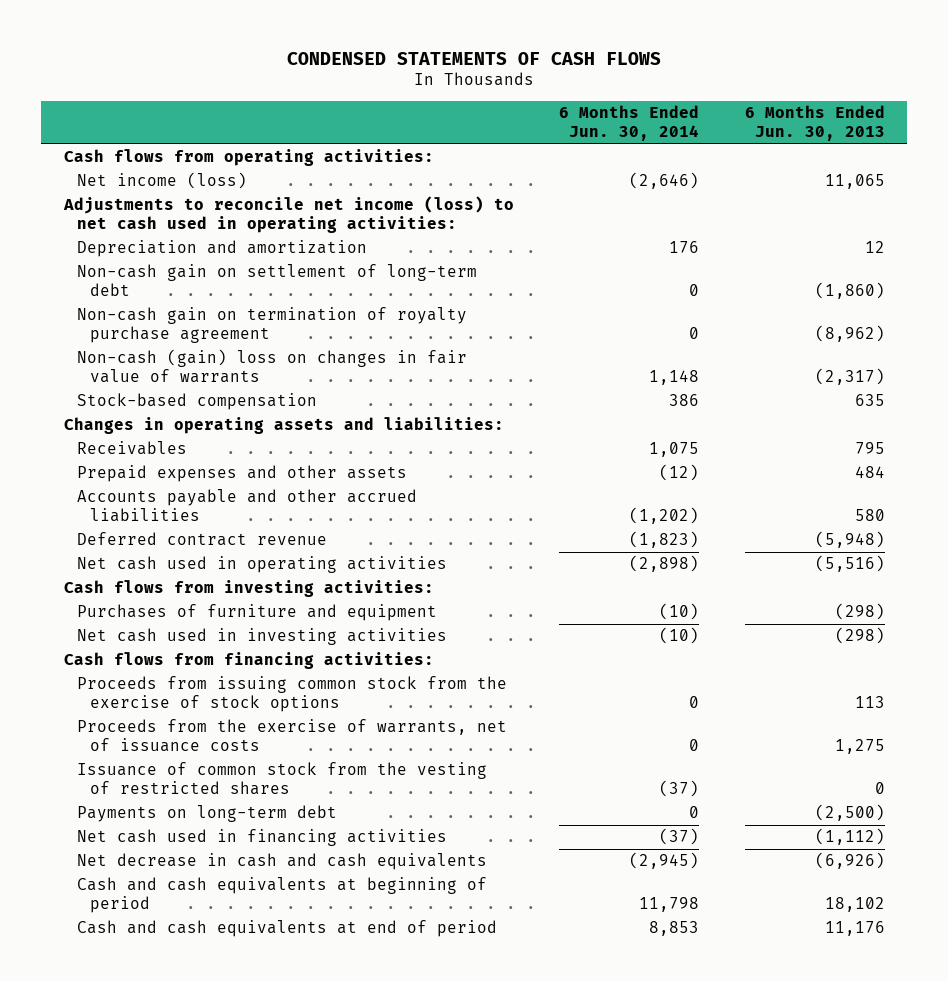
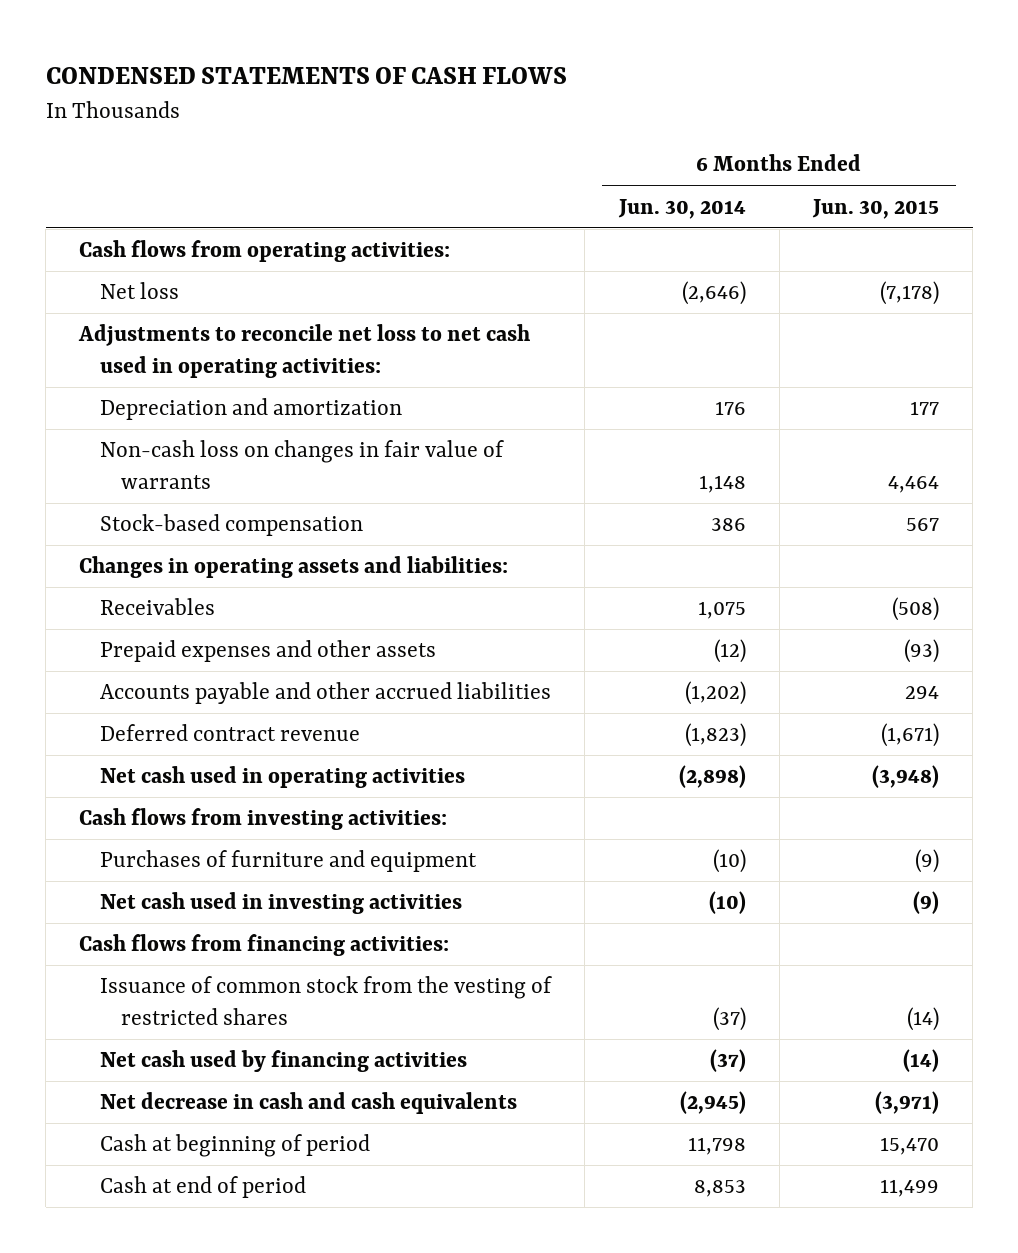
- | 6 Months Ended Jun. 30, 2014 | 6 Months Ended Jun. 30, 2013
+ | 6 Months Ended Jun. 30, 2014 | 6 Months Ended Jun. 30, 2015
- Net income (loss) | (2,646) | 11,065
- Adjustments to reconcile net income (loss) to net cash used in operating activities:
+ Net loss | (2,646) | (7,178)
+ Adjustments to reconcile net loss to net cash used in operating activities:
- Non-cash gain on settlement of long-term debt | 0 | (1,860)
- Non-cash gain on termination of royalty purchase agreement | 0 | (8,962)
- Non-cash (gain) loss on changes in fair value of warrants | 1,148 | (2,317)
+ Non-cash loss on changes in fair value of warrants | 1,148 | 4,464
- Proceeds from issuing common stock from the exercise of stock options | 0 | 113
- Proceeds from the exercise of warrants, net of issuance costs | 0 | 1,275
- Payments on long-term debt | 0 | (2,500)
- Net cash used in financing activities | (37) | (1,112)
+ Net cash used by financing activities | (37) | (14)
- Cash and cash equivalents at beginning of period | 11,798 | 18,102
- Cash and cash equivalents at end of period | 8,853 | 11,176
+ Cash at beginning of period | 11,798 | 15,470
+ Cash at end of period | 8,853 | 11,499

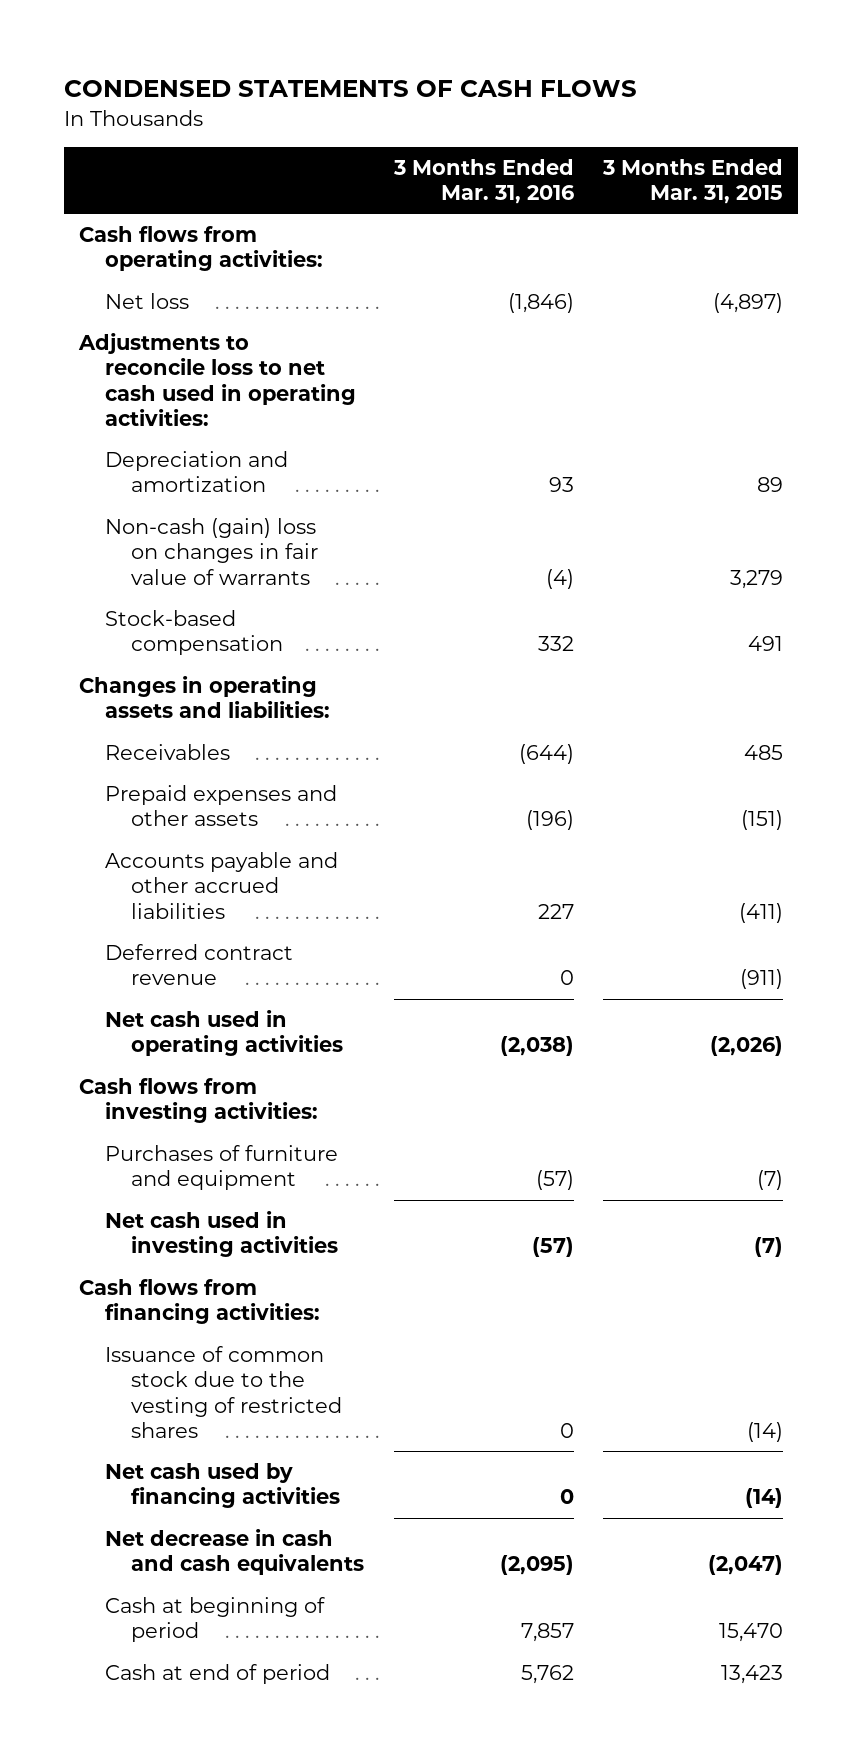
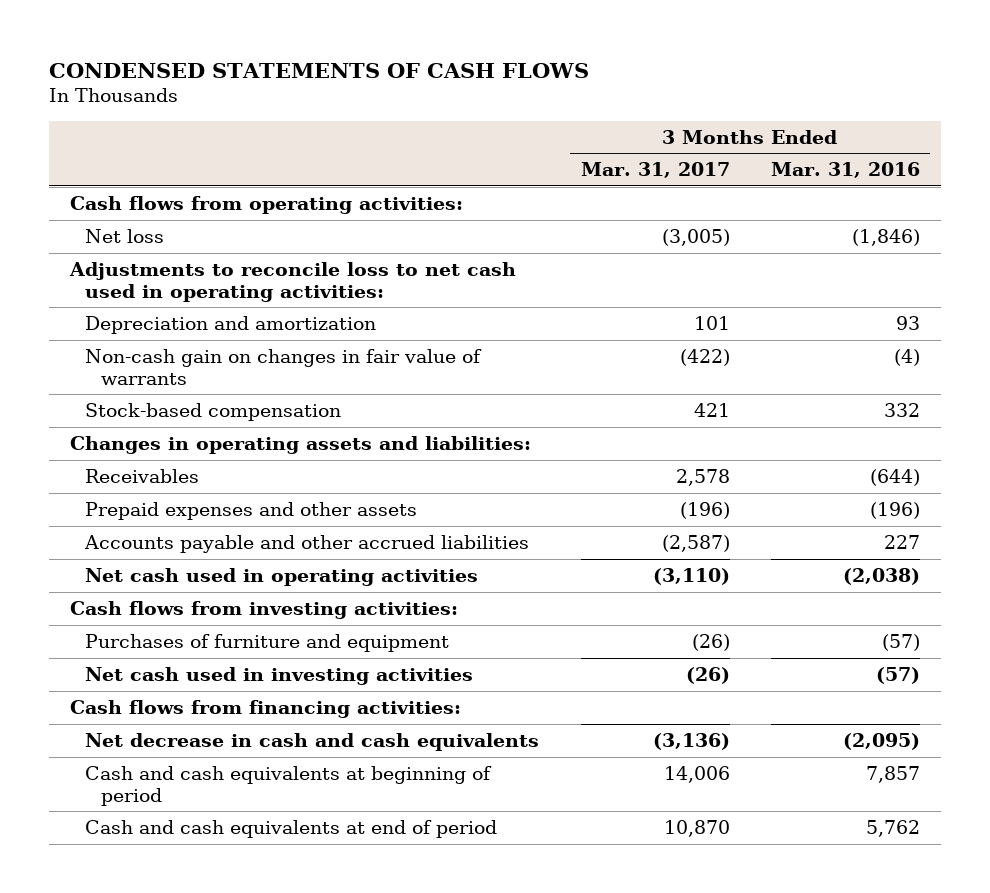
- | 3 Months Ended Mar. 31, 2016 | 3 Months Ended Mar. 31, 2015
+ | 3 Months Ended Mar. 31, 2017 | 3 Months Ended Mar. 31, 2016
- Non-cash (gain) loss on changes in fair value of warrants | (4) | 3,279
+ Non-cash gain on changes in fair value of warrants | (422) | (4)
- Deferred contract revenue | 0 | (911)
- Issuance of common stock due to the vesting of restricted shares | 0 | (14)
- Net cash used by financing activities | 0 | (14)
- Cash at beginning of period | 7,857 | 15,470
- Cash at end of period | 5,762 | 13,423
+ Cash and cash equivalents at beginning of period | 14,006 | 7,857
+ Cash and cash equivalents at end of period | 10,870 | 5,762

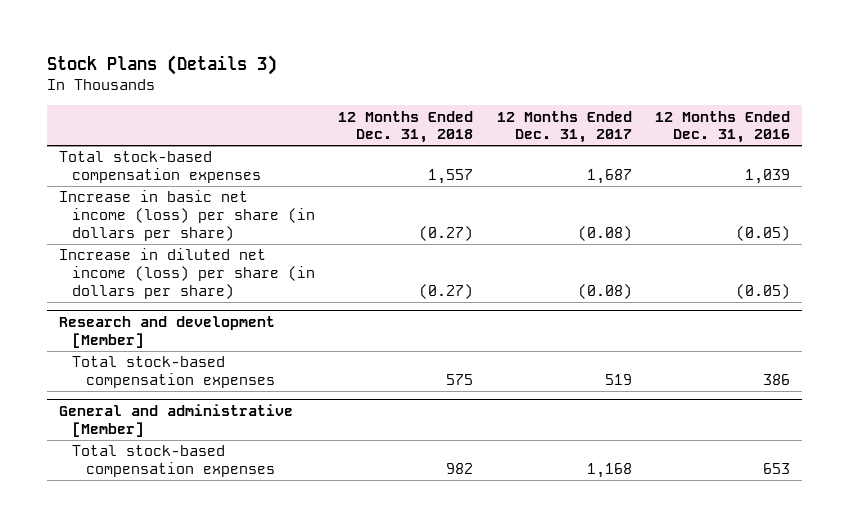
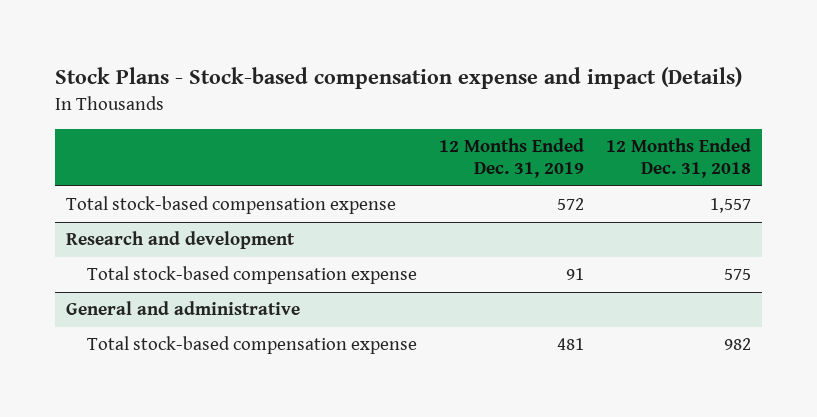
- Stock Plans (Details 3)
+ Stock Plans - Stock-based compensation expense and impact (Details)
- | 12 Months Ended Dec. 31, 2018 | 12 Months Ended Dec. 31, 2017 | 12 Months Ended Dec. 31, 2016
+ | 12 Months Ended Dec. 31, 2019 | 12 Months Ended Dec. 31, 2018
- Total stock-based compensation expenses | 1,557 | 1,687 | 1,039
- Increase in basic net income (loss) per share (in dollars per share) | (0.27) | (0.08) | (0.05)
- Increase in diluted net income (loss) per share (in dollars per share) | (0.27) | (0.08) | (0.05)
- Research and development [Member]
- Total stock-based compensation expenses | 575 | 519 | 386
- General and administrative [Member]
- Total stock-based compensation expenses | 982 | 1,168 | 653
+ Total stock-based compensation expense | 572 | 1,557
+ Research and development
+ Total stock-based compensation expense | 91 | 575
+ General and administrative
+ Total stock-based compensation expense | 481 | 982

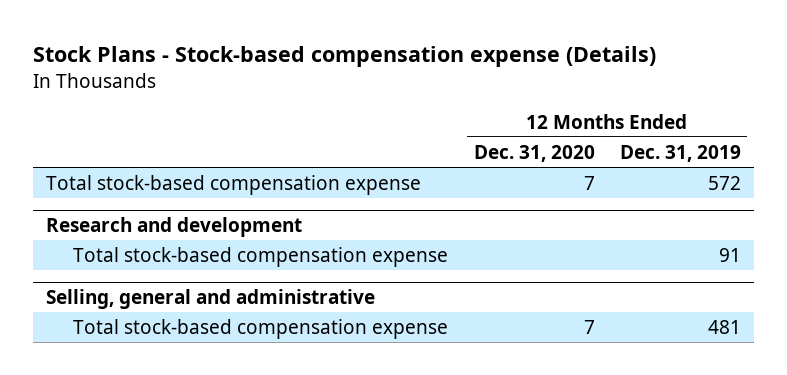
- Stock Plans - Stock-based compensation expense and impact (Details)
+ Stock Plans - Stock-based compensation expense (Details)
- | 12 Months Ended Dec. 31, 2019 | 12 Months Ended Dec. 31, 2018
+ | 12 Months Ended Dec. 31, 2020 | 12 Months Ended Dec. 31, 2019
- General and administrative
+ Selling, general and administrative

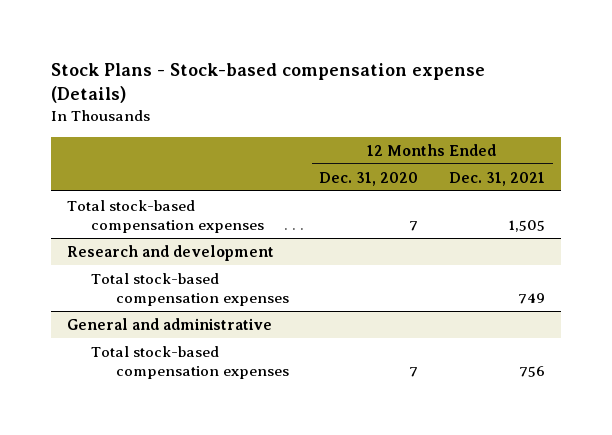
- | 12 Months Ended Dec. 31, 2020 | 12 Months Ended Dec. 31, 2019
+ | 12 Months Ended Dec. 31, 2020 | 12 Months Ended Dec. 31, 2021
- Total stock-based compensation expense | 7 | 572
+ Total stock-based compensation expenses | 7 | 1,505
@ Research and development
- Total stock-based compensation expense | | 91
- Selling, general and administrative
- Total stock-based compensation expense | 7 | 481
@ Research and development
+ Total stock-based compensation expenses | | 749
+ General and administrative
+ Total stock-based compensation expenses | 7 | 756

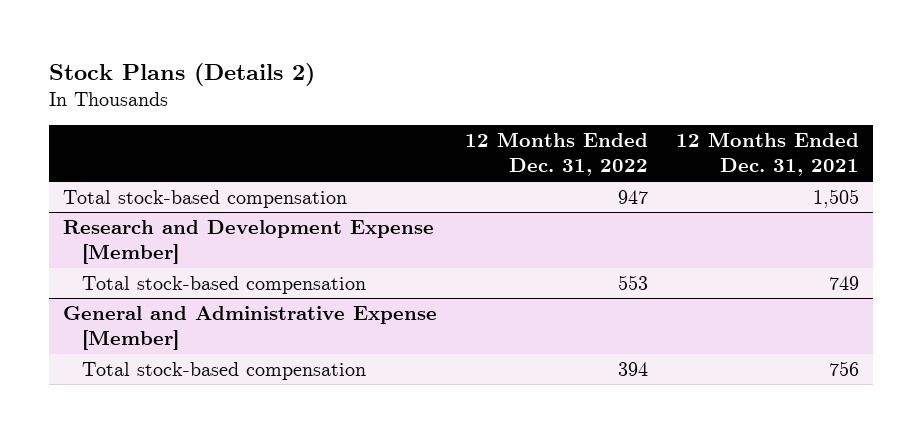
- Stock Plans - Stock-based compensation expense (Details)
+ Stock Plans (Details 2)
- | 12 Months Ended Dec. 31, 2020 | 12 Months Ended Dec. 31, 2021
+ | 12 Months Ended Dec. 31, 2022 | 12 Months Ended Dec. 31, 2021
- Total stock-based compensation expenses | 7 | 1,505
- Research and development
- Total stock-based compensation expenses | | 749
- General and administrative
- Total stock-based compensation expenses | 7 | 756
+ Total stock-based compensation | 947 | 1,505
+ Research and Development Expense [Member]
+ Total stock-based compensation | 553 | 749
+ General and Administrative Expense [Member]
+ Total stock-based compensation | 394 | 756

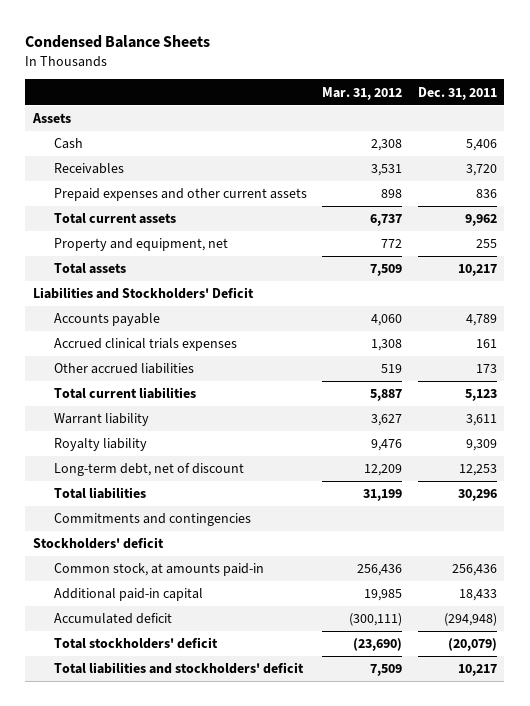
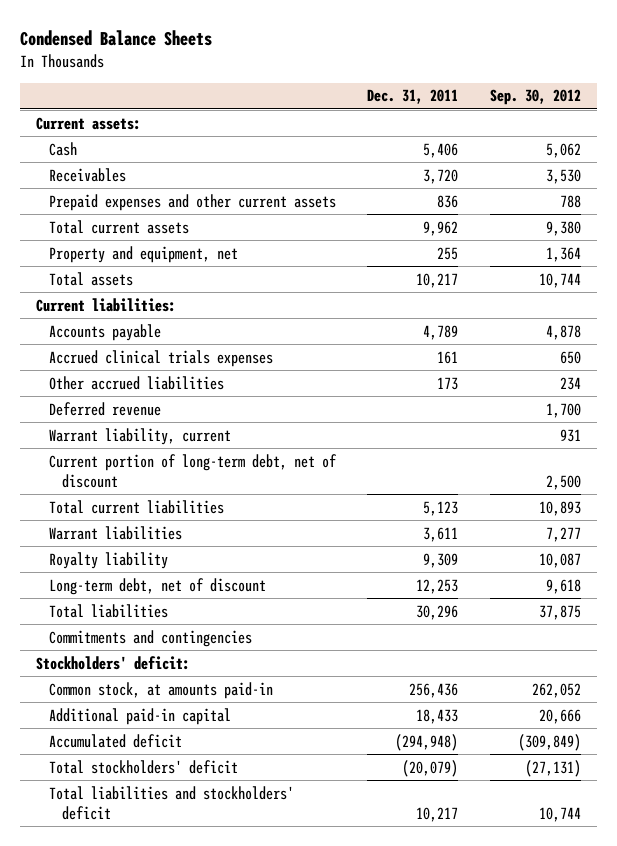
- | Mar. 31, 2012 | Dec. 31, 2011
+ | Dec. 31, 2011 | Sep. 30, 2012
- Assets
+ Current assets:
- Liabilities and Stockholders' Deficit
+ Current liabilities:
+ Deferred revenue | | 1,700
+ Warrant liability, current | | 931
+ Current portion of long-term debt, net of discount | | 2,500
- Warrant liability | 3,627 | 3,611
+ Warrant liabilities | 3,611 | 7,277
- Stockholders' deficit
+ Stockholders' deficit:

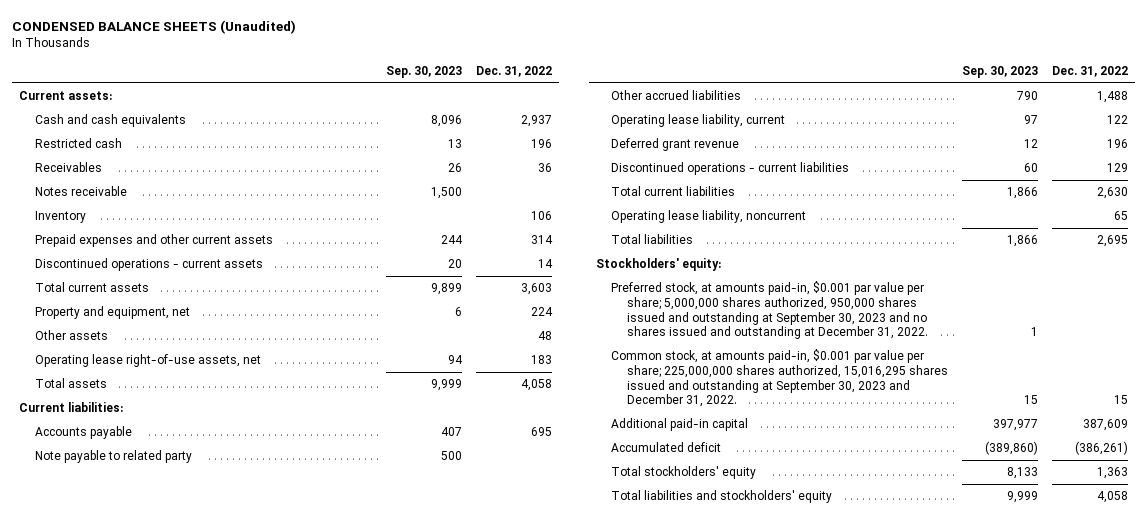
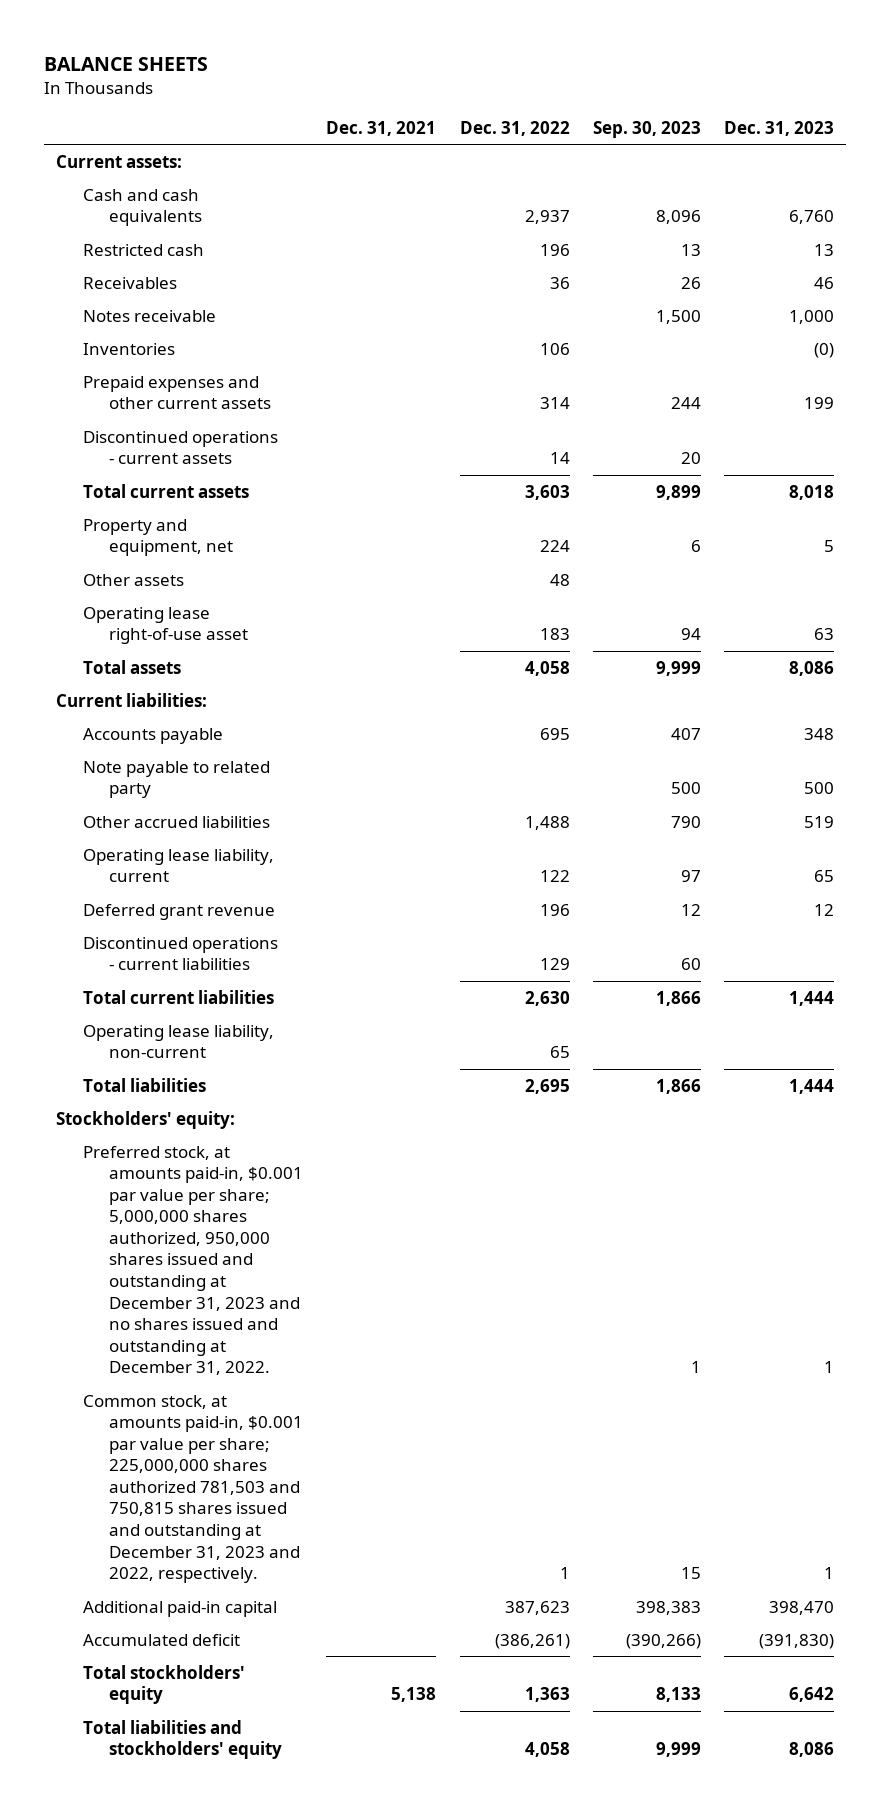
- CONDENSED BALANCE SHEETS (Unaudited)
+ BALANCE SHEETS
- | Sep. 30, 2023 | Dec. 31, 2022
+ | Dec. 31, 2021 | Dec. 31, 2022 | Sep. 30, 2023 | Dec. 31, 2023
- Inventory | | 106
+ Inventories | | 106 | | (0)
- Operating lease right-of-use assets, net | 94 | 183
+ Operating lease right-of-use asset | | 183 | 94 | 63
- Operating lease liability, noncurrent | | 65
+ Operating lease liability, non-current | | 65 | |
- Preferred stock, at amounts paid-in, $0.001 par value per share; 5,000,000 shares authorized, 950,000 shares issued and outstanding at September 30, 2023 and no shares issued and outstanding at December 31, 2022. | 1 |
- Common stock, at amounts paid-in, $0.001 par value per share; 225,000,000 shares authorized, 15,016,295 shares issued and outstanding at September 30, 2023 and December 31, 2022. | 15 | 15
- Additional paid-in capital | 397,977 | 387,609
- Accumulated deficit | (389,860) | (386,261)
+ Preferred stock, at amounts paid-in, $0.001 par value per share; 5,000,000 shares authorized, 950,000 shares issued and outstanding at December 31, 2023 and no shares issued and outstanding at December 31, 2022. | | | 1 | 1
+ Common stock, at amounts paid-in, $0.001 par value per share; 225,000,000 shares authorized 781,503 and 750,815 shares issued and outstanding at December 31, 2023 and 2022, respectively. | | 1 | 15 | 1
+ Additional paid-in capital | | 387,623 | 398,383 | 398,470
+ Accumulated deficit | | (386,261) | (390,266) | (391,830)

